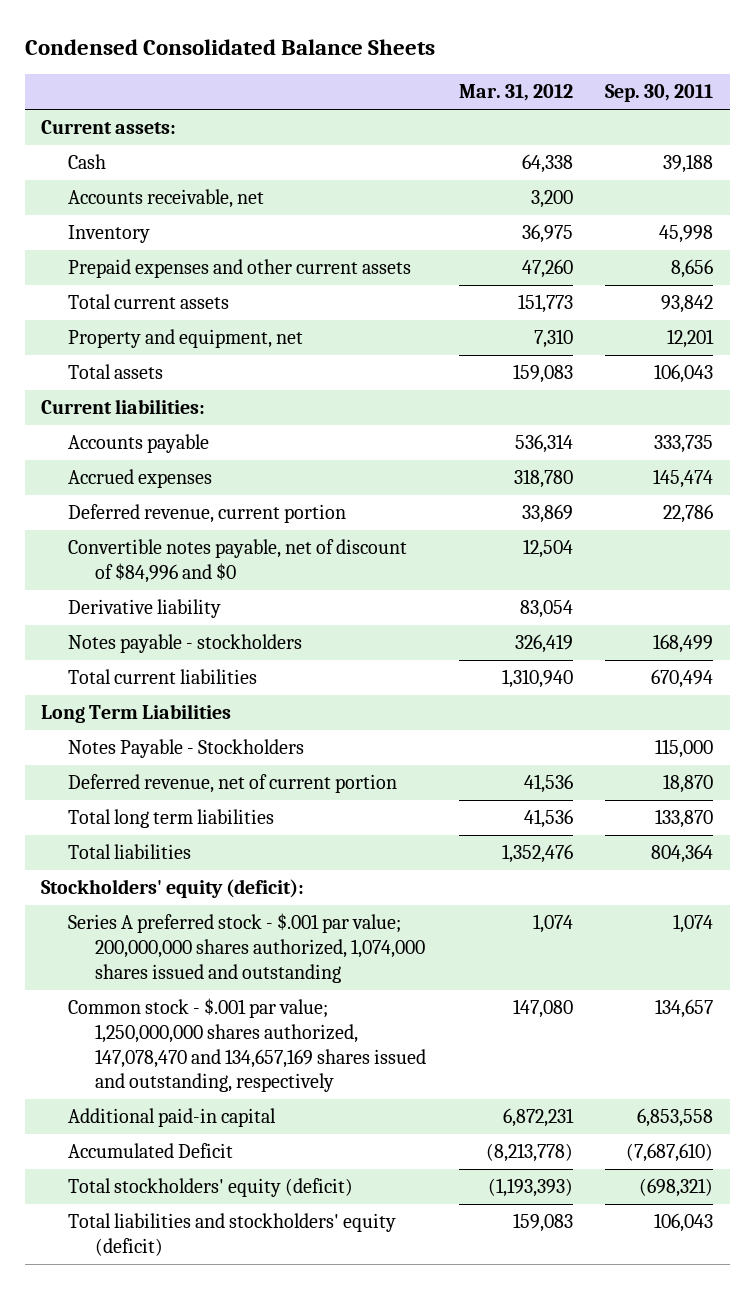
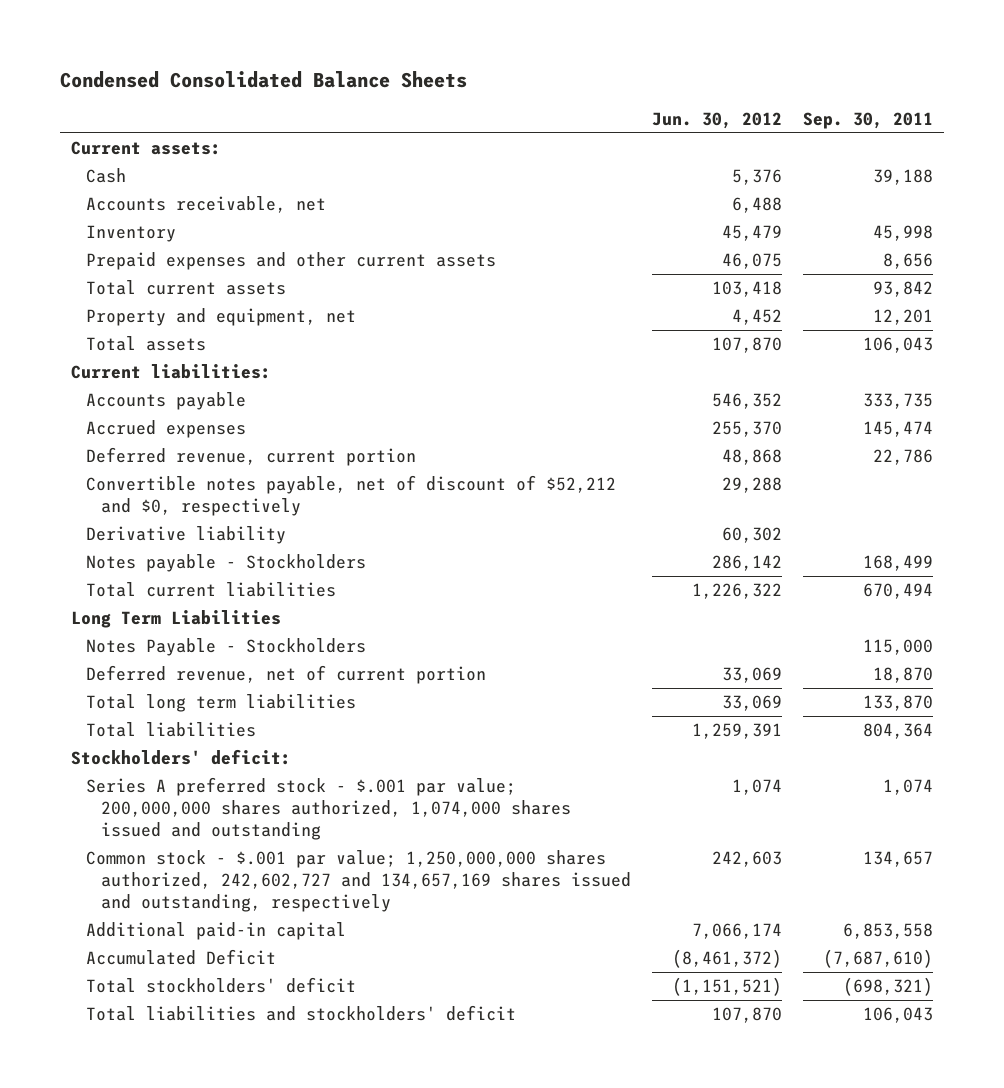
- | Mar. 31, 2012 | Sep. 30, 2011
+ | Jun. 30, 2012 | Sep. 30, 2011
- Convertible notes payable, net of discount of $84,996 and $0 | 12,504 |
+ Convertible notes payable, net of discount of $52,212 and $0, respectively | 29,288 |
- Notes payable - stockholders | 326,419 | 168,499
+ Notes payable - Stockholders | 286,142 | 168,499
- Stockholders' equity (deficit):
+ Stockholders' deficit:
- Common stock - $.001 par value; 1,250,000,000 shares authorized, 147,078,470 and 134,657,169 shares issued and outstanding, respectively | 147,080 | 134,657
+ Common stock - $.001 par value; 1,250,000,000 shares authorized, 242,602,727 and 134,657,169 shares issued and outstanding, respectively | 242,603 | 134,657
- Total stockholders' equity (deficit) | (1,193,393) | (698,321)
- Total liabilities and stockholders' equity (deficit) | 159,083 | 106,043
+ Total stockholders' deficit | (1,151,521) | (698,321)
+ Total liabilities and stockholders' deficit | 107,870 | 106,043

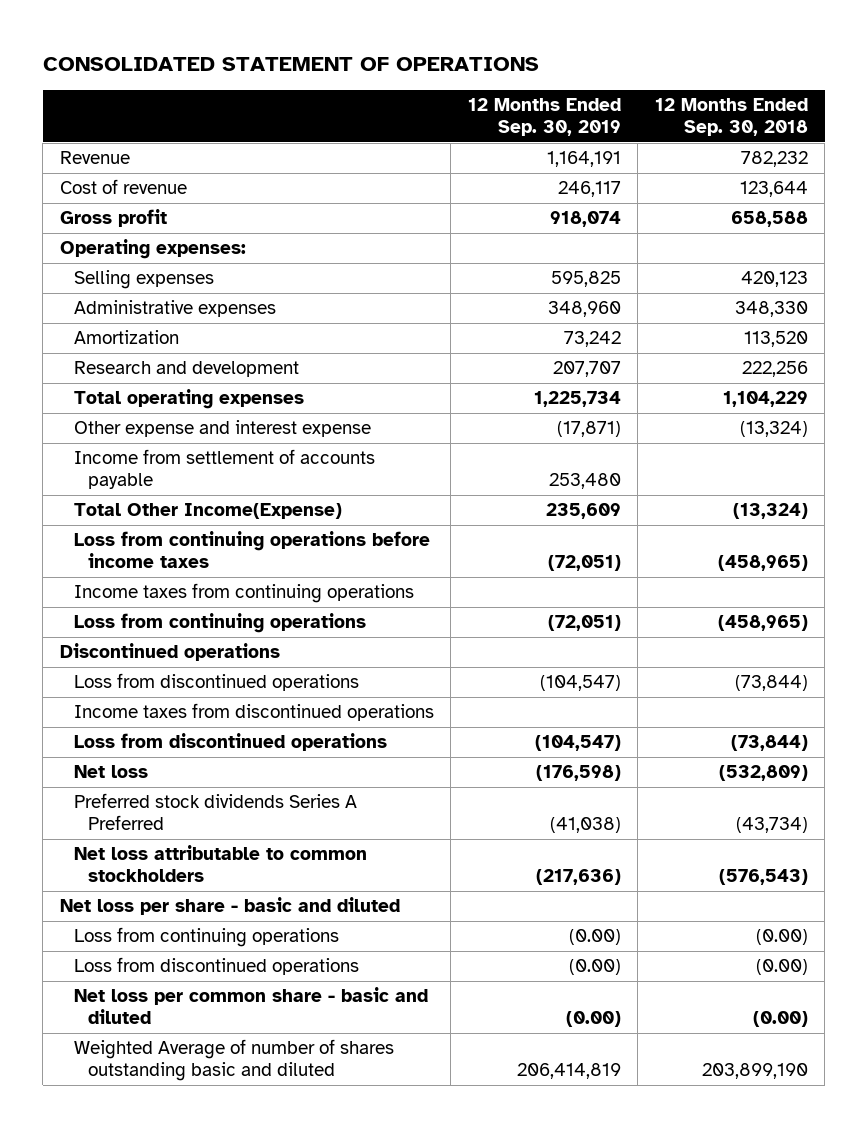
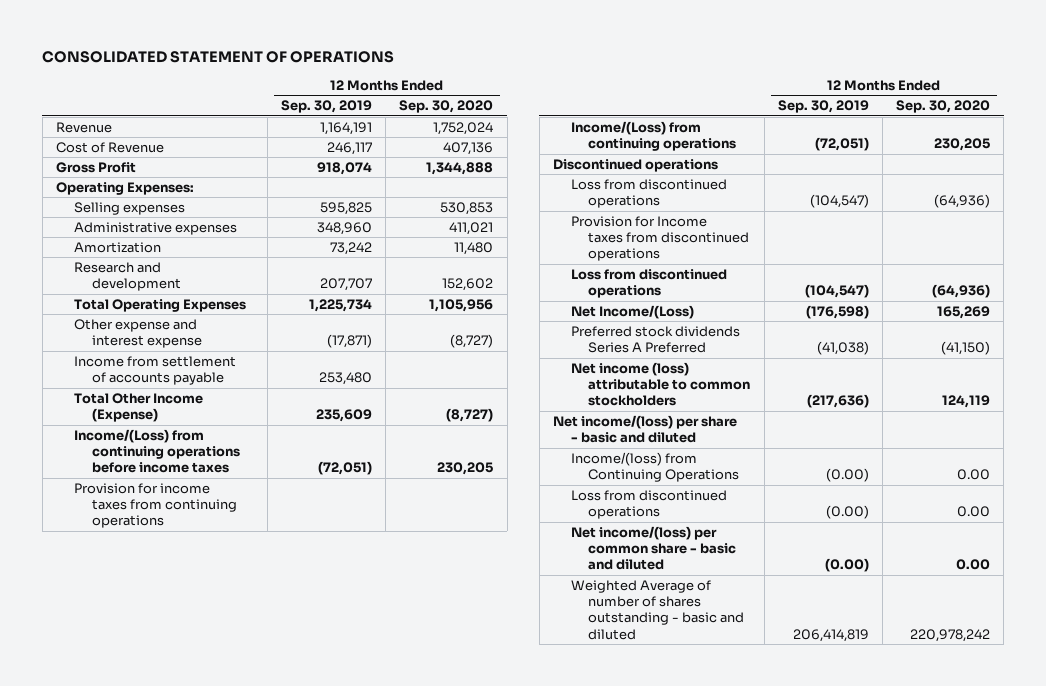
- | 12 Months Ended Sep. 30, 2019 | 12 Months Ended Sep. 30, 2018
+ | 12 Months Ended Sep. 30, 2019 | 12 Months Ended Sep. 30, 2020
- Cost of revenue | 246,117 | 123,644
- Gross profit | 918,074 | 658,588
- Operating expenses:
+ Cost of Revenue | 246,117 | 407,136
+ Gross Profit | 918,074 | 1,344,888
+ Operating Expenses:
- Total operating expenses | 1,225,734 | 1,104,229
+ Total Operating Expenses | 1,225,734 | 1,105,956
- Total Other Income(Expense) | 235,609 | (13,324)
- Loss from continuing operations before income taxes | (72,051) | (458,965)
- Income taxes from continuing operations
- Loss from continuing operations | (72,051) | (458,965)
+ Total Other Income (Expense) | 235,609 | (8,727)
+ Income/(Loss) from continuing operations before income taxes | (72,051) | 230,205
+ Provision for income taxes from continuing operations
+ Income/(Loss) from continuing operations | (72,051) | 230,205
- Income taxes from discontinued operations
+ Provision for Income taxes from discontinued operations
- Net loss | (176,598) | (532,809)
+ Net Income/(Loss) | (176,598) | 165,269
- Net loss attributable to common stockholders | (217,636) | (576,543)
- Net loss per share - basic and diluted
- Loss from continuing operations | (0.00) | (0.00)
+ Net income (loss) attributable to common stockholders | (217,636) | 124,119
+ Net income/(loss) per share - basic and diluted
+ Income/(loss) from Continuing Operations | (0.00) | 0.00
- Net loss per common share - basic and diluted | (0.00) | (0.00)
- Weighted Average of number of shares outstanding basic and diluted | 206,414,819 | 203,899,190
+ Net income/(loss) per common share - basic and diluted | (0.00) | 0.00
+ Weighted Average of number of shares outstanding - basic and diluted | 206,414,819 | 220,978,242

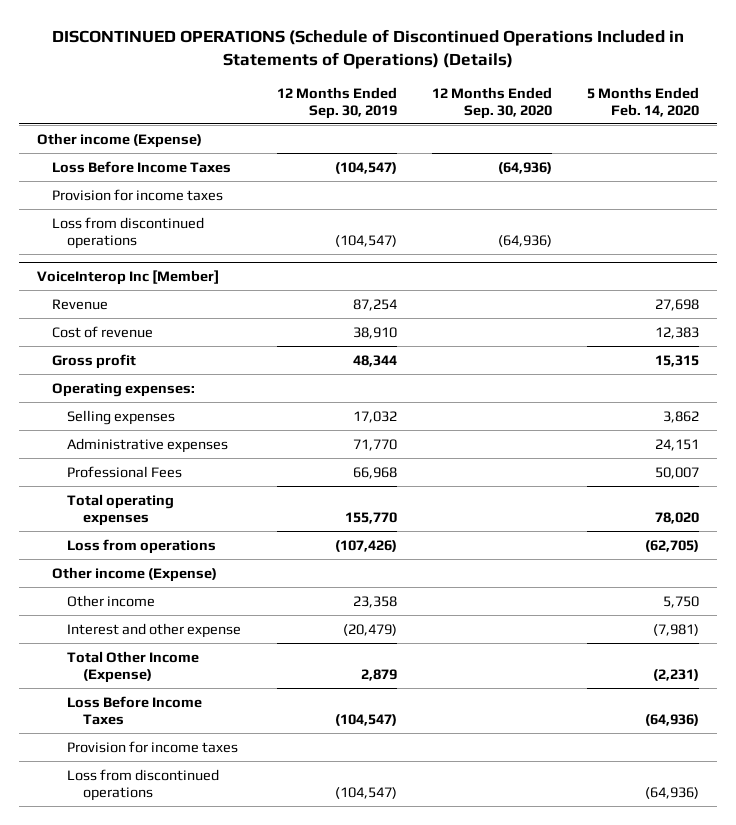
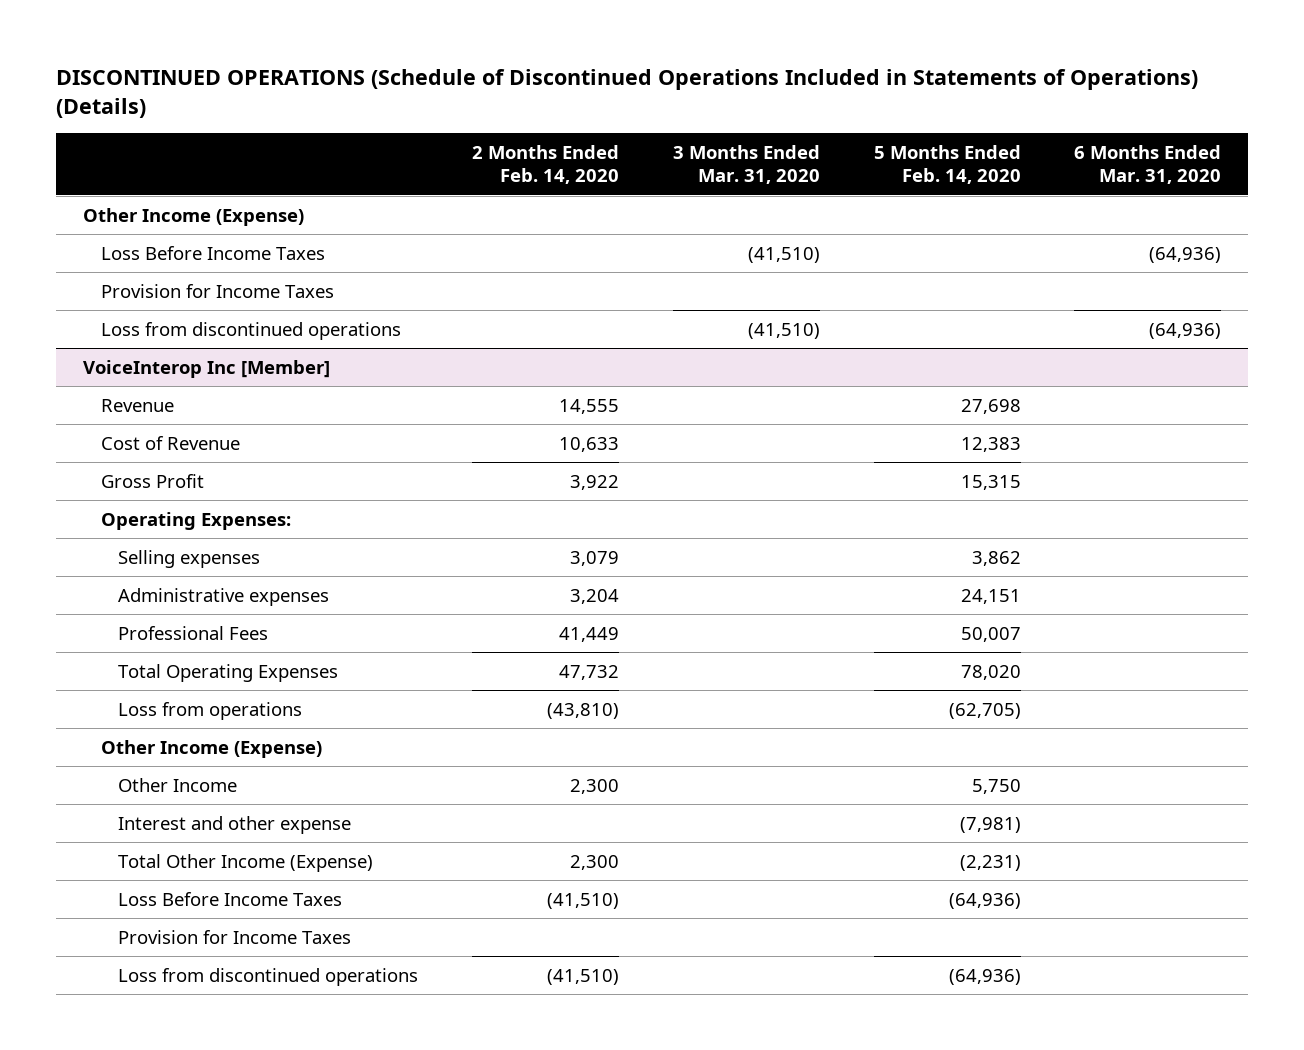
- | 12 Months Ended Sep. 30, 2019 | 12 Months Ended Sep. 30, 2020 | 5 Months Ended Feb. 14, 2020
+ | 2 Months Ended Feb. 14, 2020 | 3 Months Ended Mar. 31, 2020 | 5 Months Ended Feb. 14, 2020 | 6 Months Ended Mar. 31, 2020
- Other income (Expense)
+ Other Income (Expense)
- Provision for income taxes
+ Provision for Income Taxes
@ VoiceInterop Inc [Member]
- Cost of revenue | 38,910 | | 12,383
- Gross profit | 48,344 | | 15,315
- Operating expenses:
+ Cost of Revenue | 10,633 | | 12,383 |
+ Gross Profit | 3,922 | | 15,315 |
+ Operating Expenses:
- Total operating expenses | 155,770 | | 78,020
+ Total Operating Expenses | 47,732 | | 78,020 |
- Other income (Expense)
- Other income | 23,358 | | 5,750
+ Other Income (Expense)
+ Other Income | 2,300 | | 5,750 |
- Provision for income taxes
+ Provision for Income Taxes

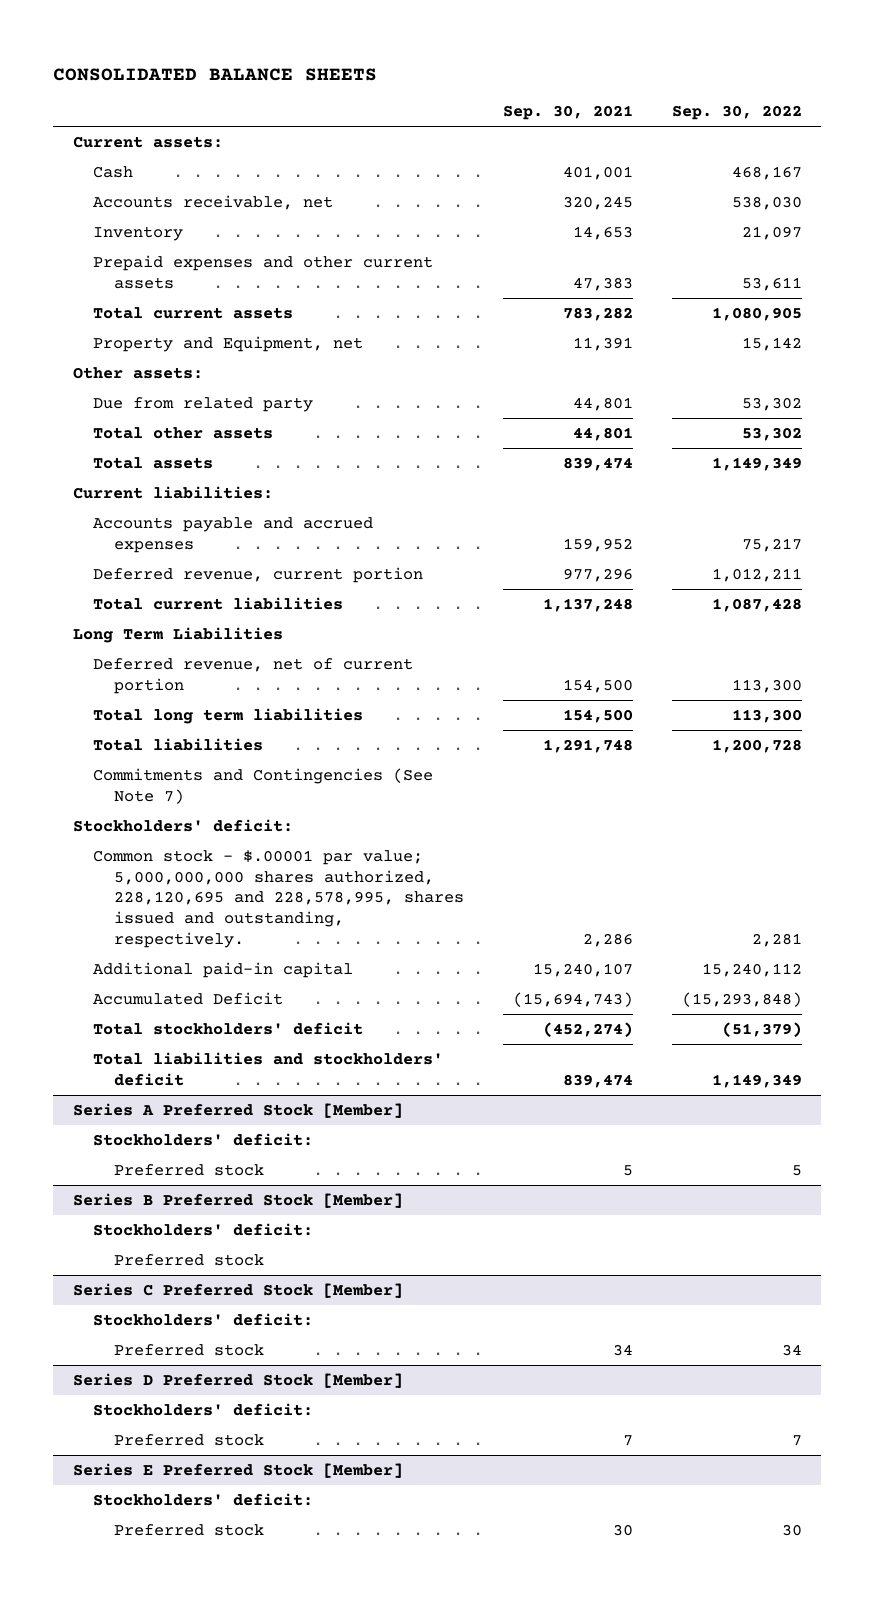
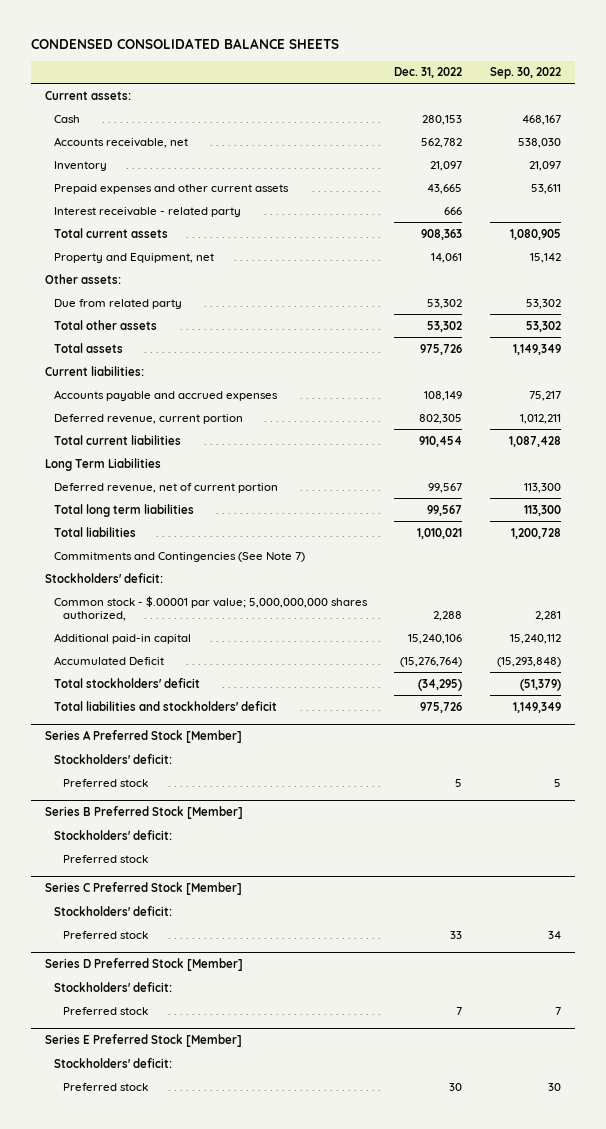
- CONSOLIDATED BALANCE SHEETS
+ CONDENSED CONSOLIDATED BALANCE SHEETS
- | Sep. 30, 2021 | Sep. 30, 2022
+ | Dec. 31, 2022 | Sep. 30, 2022
+ Interest receivable - related party | 666 |
- Common stock - $.00001 par value; 5,000,000,000 shares authorized, 228,120,695 and 228,578,995, shares issued and outstanding, respectively. | 2,286 | 2,281
+ Common stock - $.00001 par value; 5,000,000,000 shares authorized, | 2,288 | 2,281

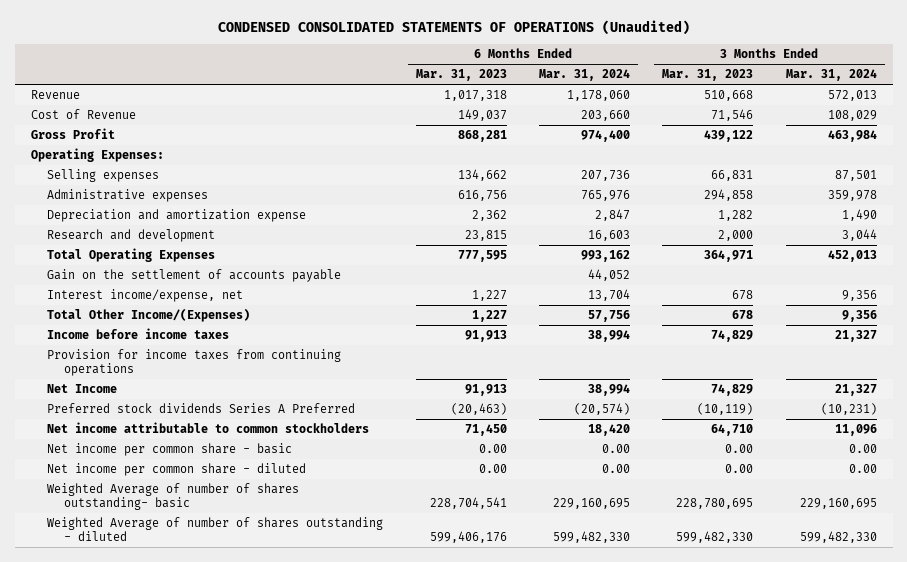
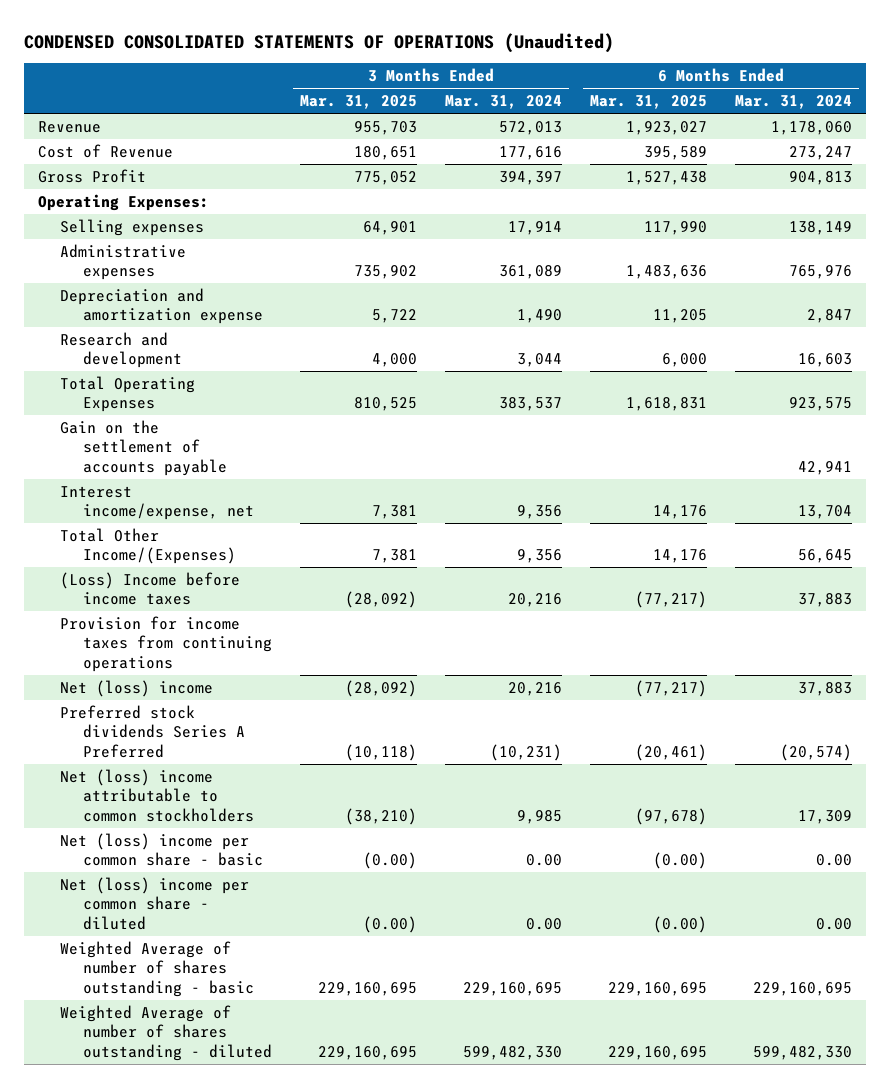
- | 6 Months Ended Mar. 31, 2023 | 6 Months Ended Mar. 31, 2024 | 3 Months Ended Mar. 31, 2023 | 3 Months Ended Mar. 31, 2024
+ | 3 Months Ended Mar. 31, 2025 | 3 Months Ended Mar. 31, 2024 | 6 Months Ended Mar. 31, 2025 | 6 Months Ended Mar. 31, 2024
- Cost of Revenue | 149,037 | 203,660 | 71,546 | 108,029
- Gross Profit | 868,281 | 974,400 | 439,122 | 463,984
+ Cost of Revenue | 180,651 | 177,616 | 395,589 | 273,247
+ Gross Profit | 775,052 | 394,397 | 1,527,438 | 904,813
- Selling expenses | 134,662 | 207,736 | 66,831 | 87,501
- Administrative expenses | 616,756 | 765,976 | 294,858 | 359,978
+ Selling expenses | 64,901 | 17,914 | 117,990 | 138,149
+ Administrative expenses | 735,902 | 361,089 | 1,483,636 | 765,976
- Total Operating Expenses | 777,595 | 993,162 | 364,971 | 452,013
- Gain on the settlement of accounts payable | | 44,052 | |
+ Total Operating Expenses | 810,525 | 383,537 | 1,618,831 | 923,575
+ Gain on the settlement of accounts payable | | | | 42,941
- Total Other Income/(Expenses) | 1,227 | 57,756 | 678 | 9,356
- Income before income taxes | 91,913 | 38,994 | 74,829 | 21,327
+ Total Other Income/(Expenses) | 7,381 | 9,356 | 14,176 | 56,645
+ (Loss) Income before income taxes | (28,092) | 20,216 | (77,217) | 37,883
- Net Income | 91,913 | 38,994 | 74,829 | 21,327
+ Net (loss) income | (28,092) | 20,216 | (77,217) | 37,883
- Net income attributable to common stockholders | 71,450 | 18,420 | 64,710 | 11,096
- Net income per common share - basic | 0.00 | 0.00 | 0.00 | 0.00
- Net income per common share - diluted | 0.00 | 0.00 | 0.00 | 0.00
- Weighted Average of number of shares outstanding- basic | 228,704,541 | 229,160,695 | 228,780,695 | 229,160,695
+ Net (loss) income attributable to common stockholders | (38,210) | 9,985 | (97,678) | 17,309
+ Net (loss) income per common share - basic | (0.00) | 0.00 | (0.00) | 0.00
+ Net (loss) income per common share - diluted | (0.00) | 0.00 | (0.00) | 0.00
+ Weighted Average of number of shares outstanding - basic | 229,160,695 | 229,160,695 | 229,160,695 | 229,160,695

